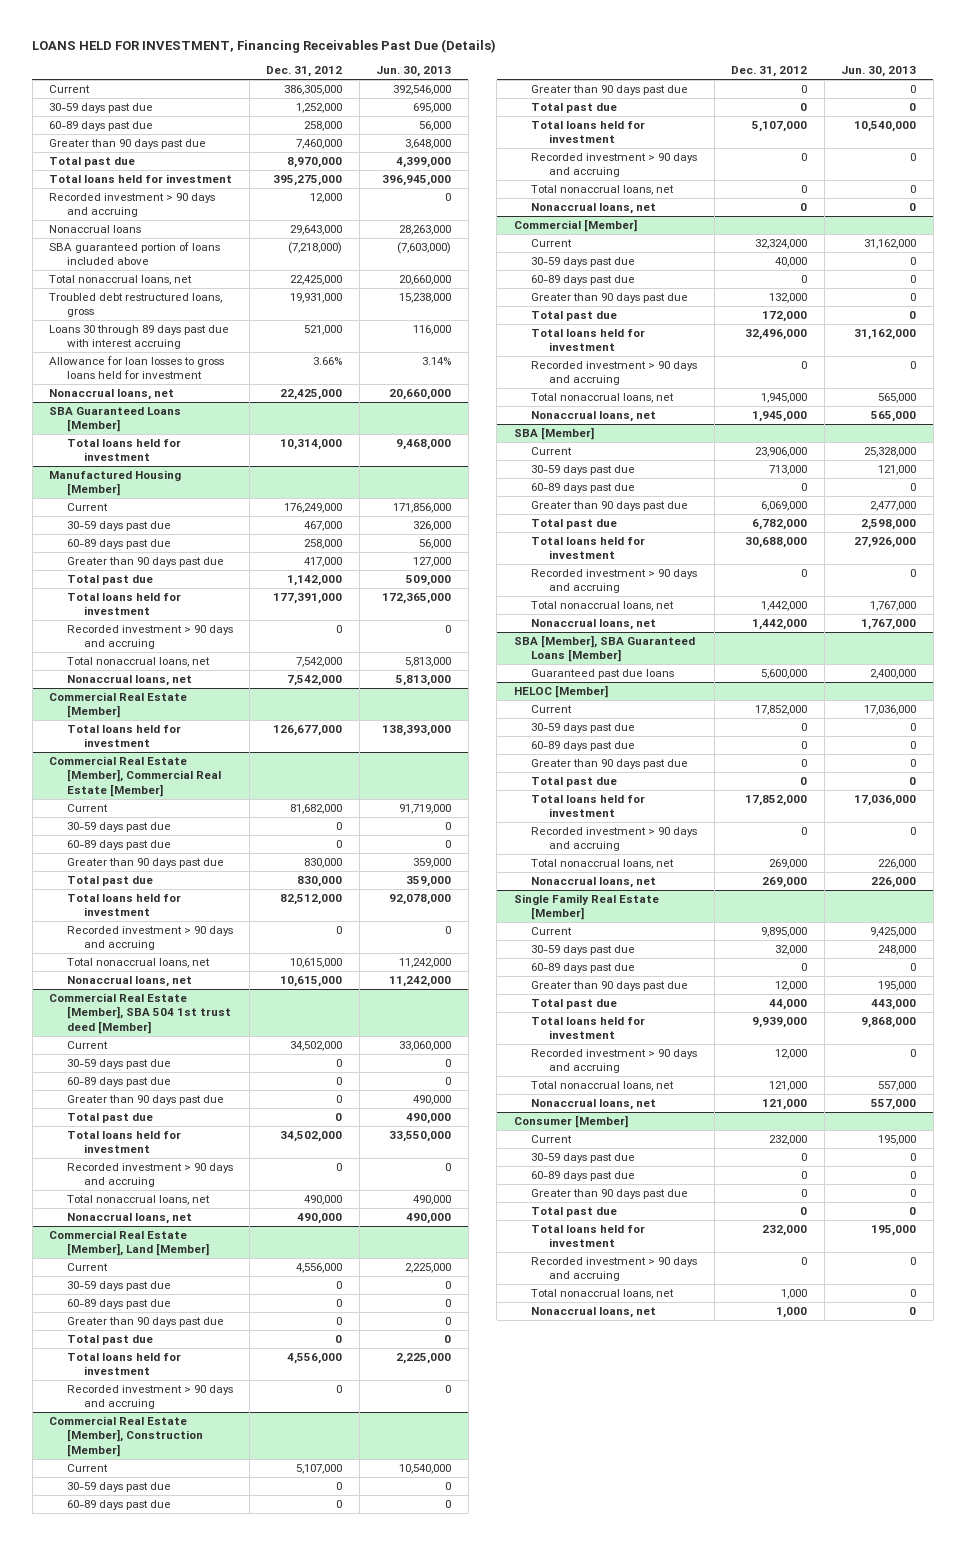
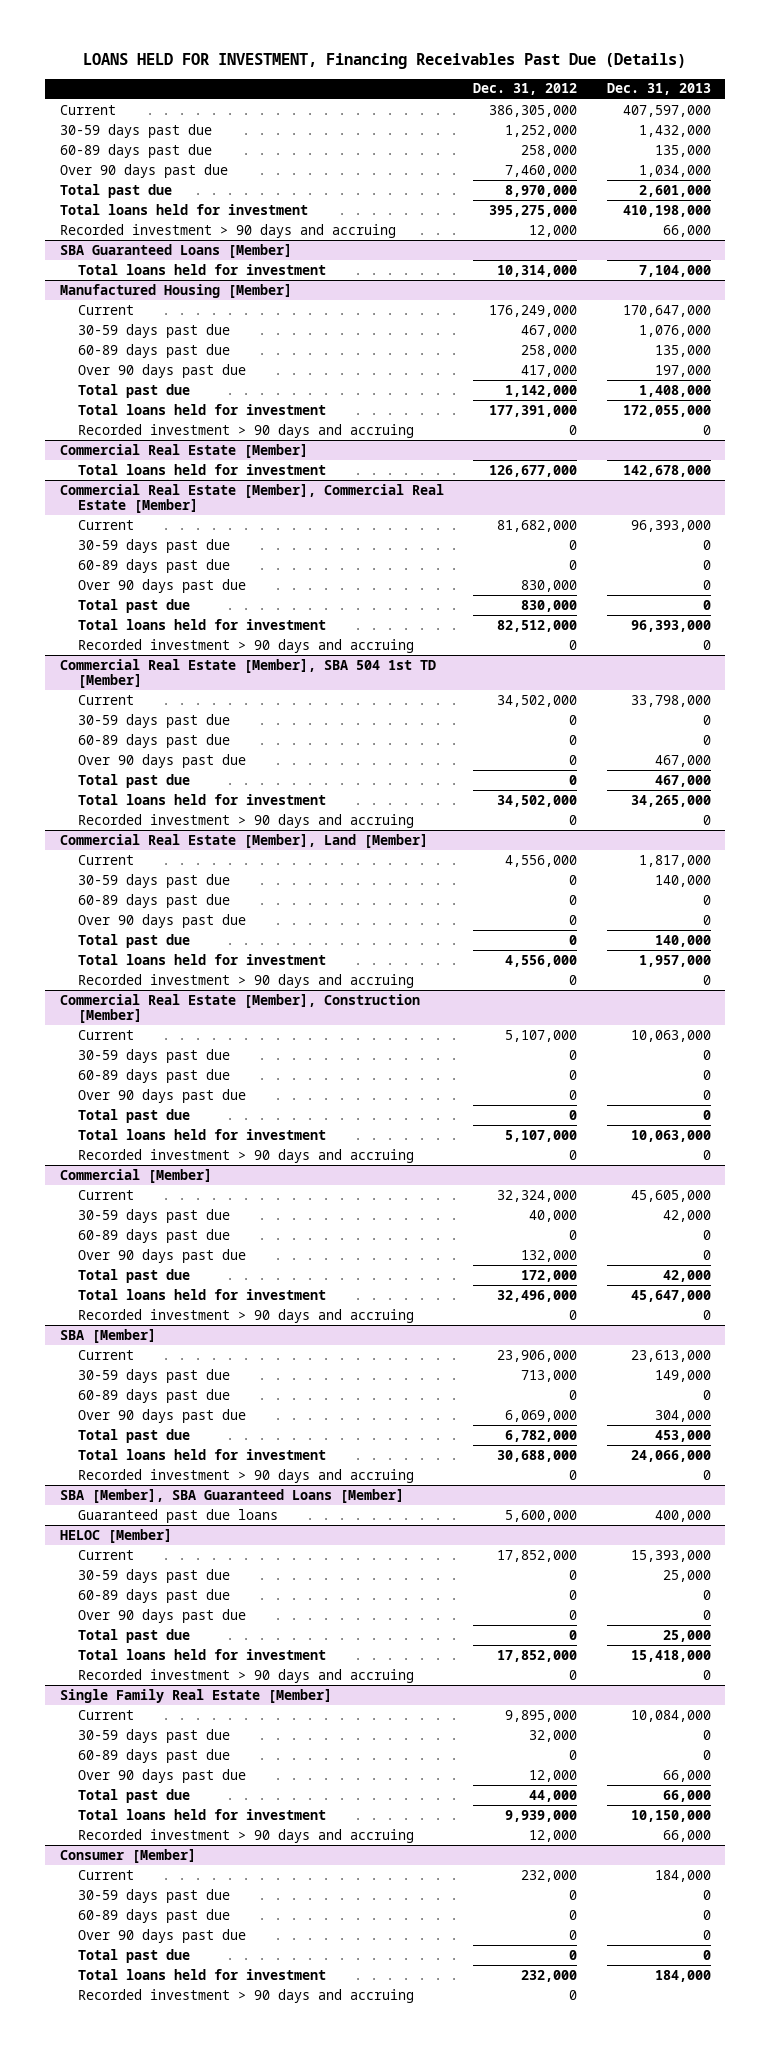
- | Dec. 31, 2012 | Jun. 30, 2013
+ | Dec. 31, 2012 | Dec. 31, 2013
- Greater than 90 days past due | 7,460,000 | 3,648,000
+ Over 90 days past due | 7,460,000 | 1,034,000
- Nonaccrual loans | 29,643,000 | 28,263,000
- SBA guaranteed portion of loans included above | (7,218,000) | (7,603,000)
- Total nonaccrual loans, net | 22,425,000 | 20,660,000
- Troubled debt restructured loans, gross | 19,931,000 | 15,238,000
- Loans 30 through 89 days past due with interest accruing | 521,000 | 116,000
- Allowance for loan losses to gross loans held for investment | 3.66% | 3.14%
- Nonaccrual loans, net | 22,425,000 | 20,660,000
@ Manufactured Housing [Member]
- Greater than 90 days past due | 417,000 | 127,000
+ Over 90 days past due | 417,000 | 197,000
- Total nonaccrual loans, net | 7,542,000 | 5,813,000
- Nonaccrual loans, net | 7,542,000 | 5,813,000
@ Commercial Real Estate [Member], Commercial Real Estate [Member]
- Greater than 90 days past due | 830,000 | 359,000
+ Over 90 days past due | 830,000 | 0
- Total nonaccrual loans, net | 10,615,000 | 11,242,000
- Nonaccrual loans, net | 10,615,000 | 11,242,000
- Commercial Real Estate [Member], SBA 504 1st trust deed [Member]
+ Commercial Real Estate [Member], SBA 504 1st TD [Member]
- Greater than 90 days past due | 0 | 490,000
+ Over 90 days past due | 0 | 467,000
- Total nonaccrual loans, net | 490,000 | 490,000
- Nonaccrual loans, net | 490,000 | 490,000
@ Commercial Real Estate [Member], Land [Member]
- Greater than 90 days past due | 0 | 0
+ Over 90 days past due | 0 | 0
@ Commercial Real Estate [Member], Construction [Member]
- Greater than 90 days past due | 0 | 0
+ Over 90 days past due | 0 | 0
- Total nonaccrual loans, net | 0 | 0
- Nonaccrual loans, net | 0 | 0
@ Commercial [Member]
- Greater than 90 days past due | 132,000 | 0
+ Over 90 days past due | 132,000 | 0
- Total nonaccrual loans, net | 1,945,000 | 565,000
- Nonaccrual loans, net | 1,945,000 | 565,000
@ SBA [Member]
- Greater than 90 days past due | 6,069,000 | 2,477,000
+ Over 90 days past due | 6,069,000 | 304,000
- Total nonaccrual loans, net | 1,442,000 | 1,767,000
- Nonaccrual loans, net | 1,442,000 | 1,767,000
@ HELOC [Member]
- Greater than 90 days past due | 0 | 0
+ Over 90 days past due | 0 | 0
- Total nonaccrual loans, net | 269,000 | 226,000
- Nonaccrual loans, net | 269,000 | 226,000
@ Single Family Real Estate [Member]
- Greater than 90 days past due | 12,000 | 195,000
+ Over 90 days past due | 12,000 | 66,000
- Total nonaccrual loans, net | 121,000 | 557,000
- Nonaccrual loans, net | 121,000 | 557,000
@ Consumer [Member]
- Greater than 90 days past due | 0 | 0
+ Over 90 days past due | 0 | 0
- Total nonaccrual loans, net | 1,000 | 0
- Nonaccrual loans, net | 1,000 | 0

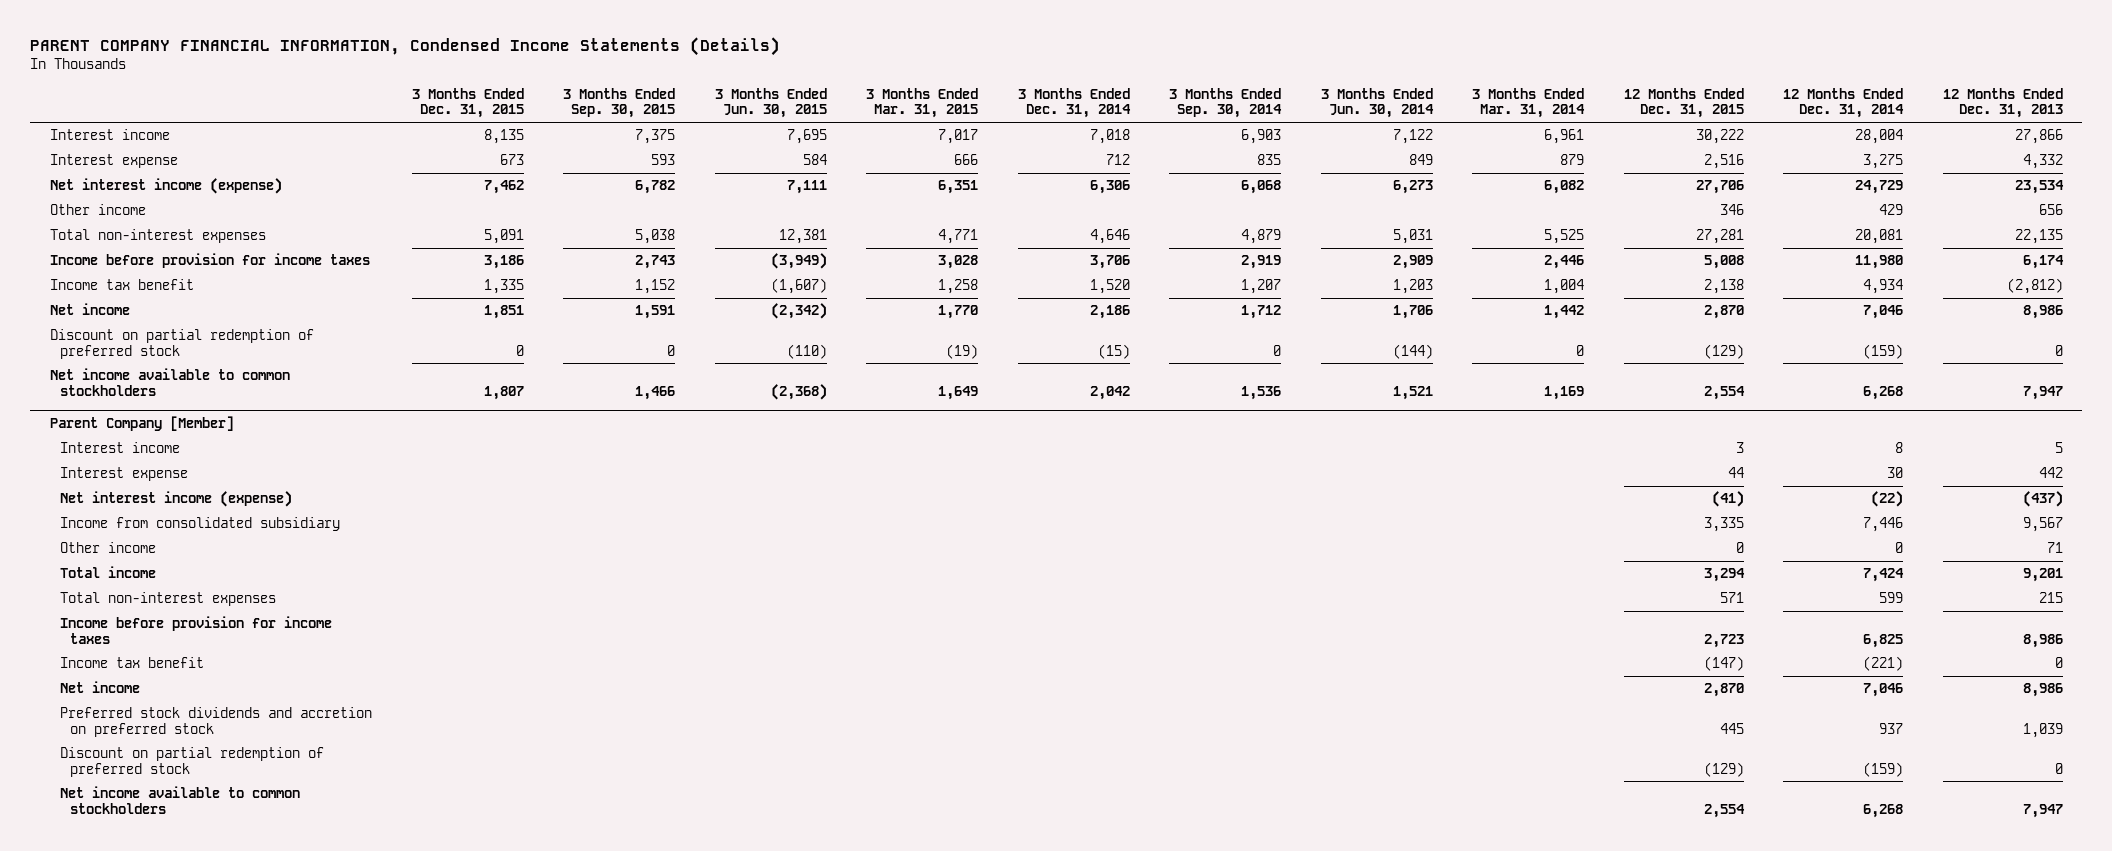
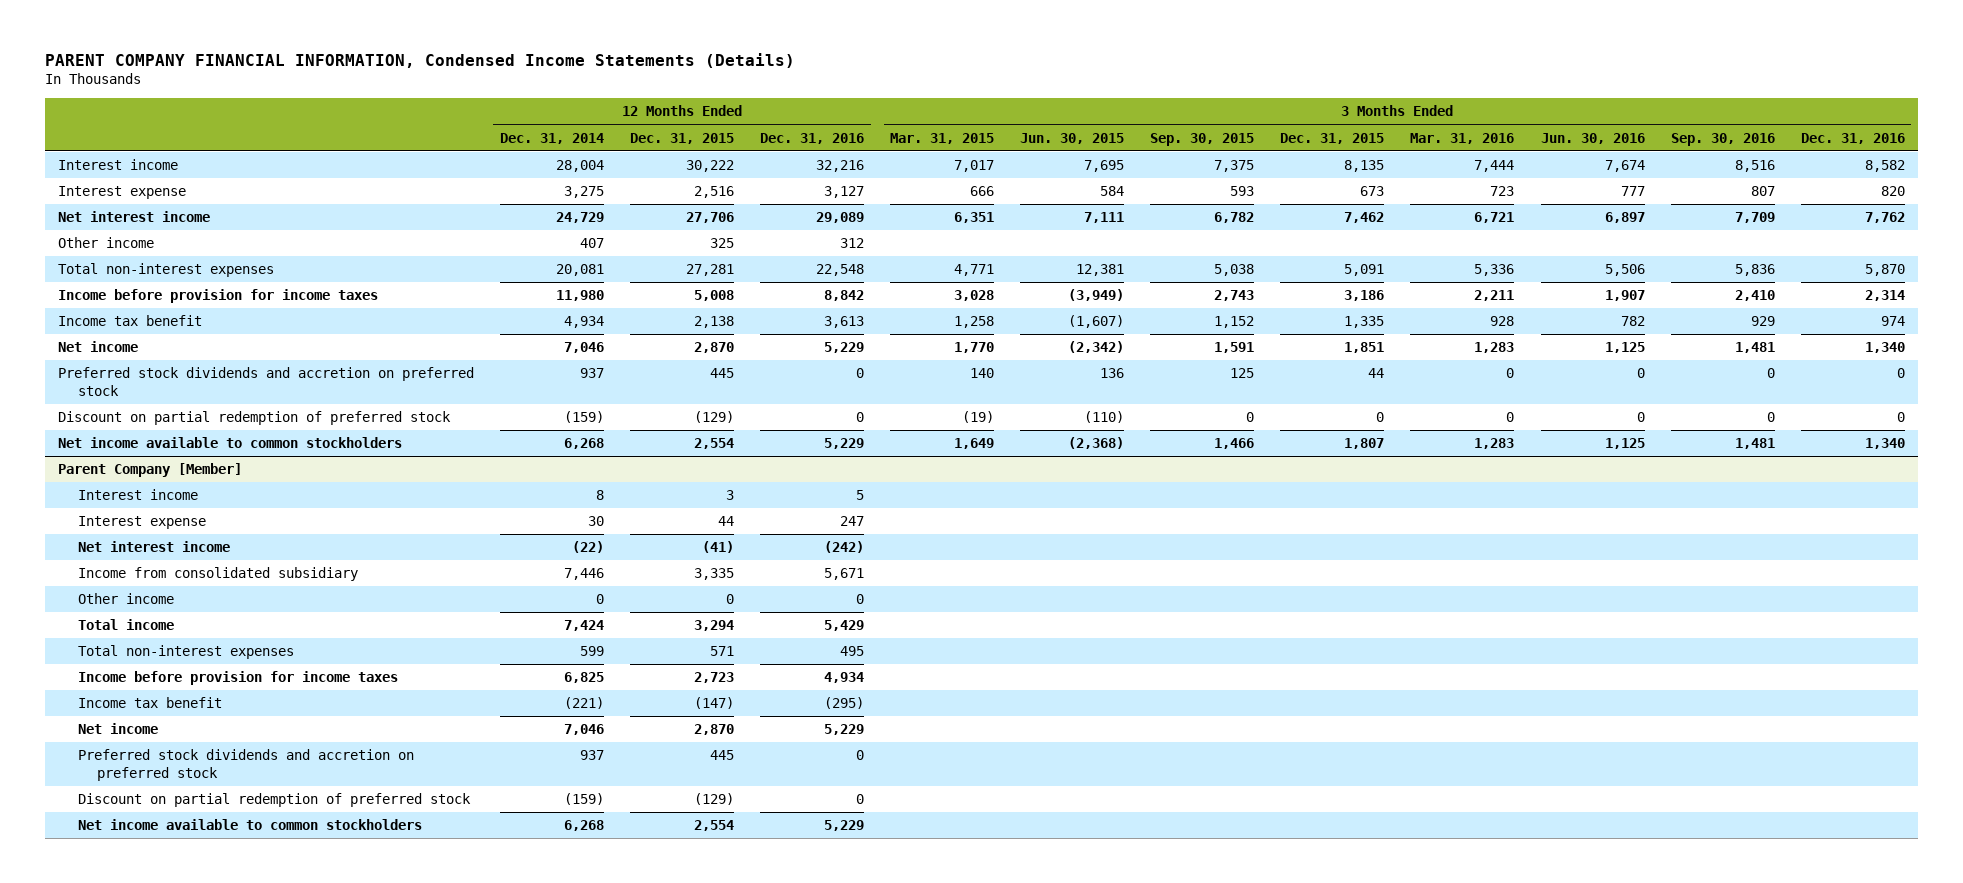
- | 3 Months Ended Dec. 31, 2015 | 3 Months Ended Sep. 30, 2015 | 3 Months Ended Jun. 30, 2015 | 3 Months Ended Mar. 31, 2015 | 3 Months Ended Dec. 31, 2014 | 3 Months Ended Sep. 30, 2014 | 3 Months Ended Jun. 30, 2014 | 3 Months Ended Mar. 31, 2014 | 12 Months Ended Dec. 31, 2015 | 12 Months Ended Dec. 31, 2014 | 12 Months Ended Dec. 31, 2013
+ | 12 Months Ended Dec. 31, 2014 | 12 Months Ended Dec. 31, 2015 | 12 Months Ended Dec. 31, 2016 | 3 Months Ended Mar. 31, 2015 | 3 Months Ended Jun. 30, 2015 | 3 Months Ended Sep. 30, 2015 | 3 Months Ended Dec. 31, 2015 | 3 Months Ended Mar. 31, 2016 | 3 Months Ended Jun. 30, 2016 | 3 Months Ended Sep. 30, 2016 | 3 Months Ended Dec. 31, 2016
- Net interest income (expense) | 7,462 | 6,782 | 7,111 | 6,351 | 6,306 | 6,068 | 6,273 | 6,082 | 27,706 | 24,729 | 23,534
- Other income | | | | | | | | | 346 | 429 | 656
+ Net interest income | 24,729 | 27,706 | 29,089 | 6,351 | 7,111 | 6,782 | 7,462 | 6,721 | 6,897 | 7,709 | 7,762
+ Other income | 407 | 325 | 312 | | | | | | | |
+ Preferred stock dividends and accretion on preferred stock | 937 | 445 | 0 | 140 | 136 | 125 | 44 | 0 | 0 | 0 | 0
@ Parent Company [Member]
- Net interest income (expense) | | | | | | | | | (41) | (22) | (437)
+ Net interest income | (22) | (41) | (242) | | | | | | | |

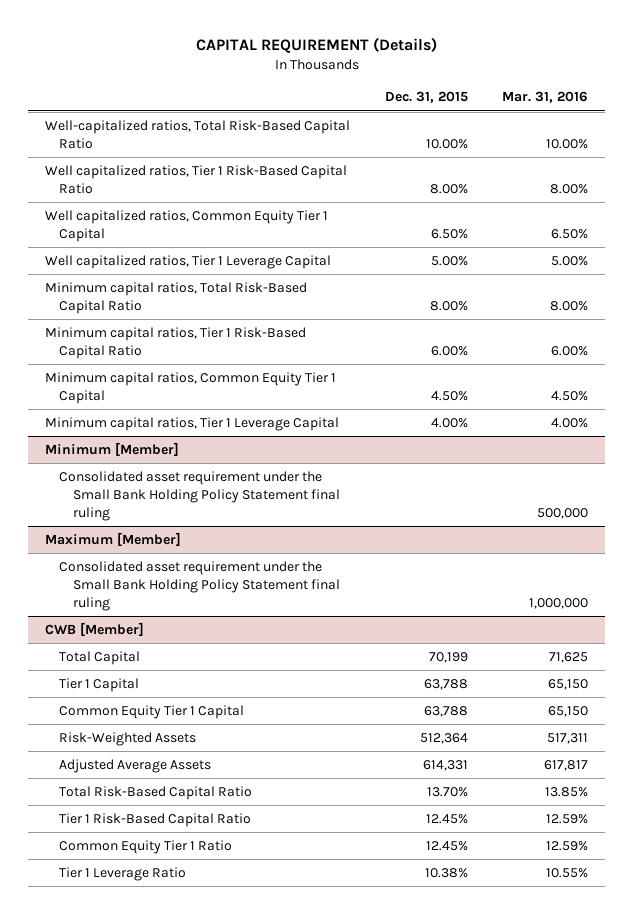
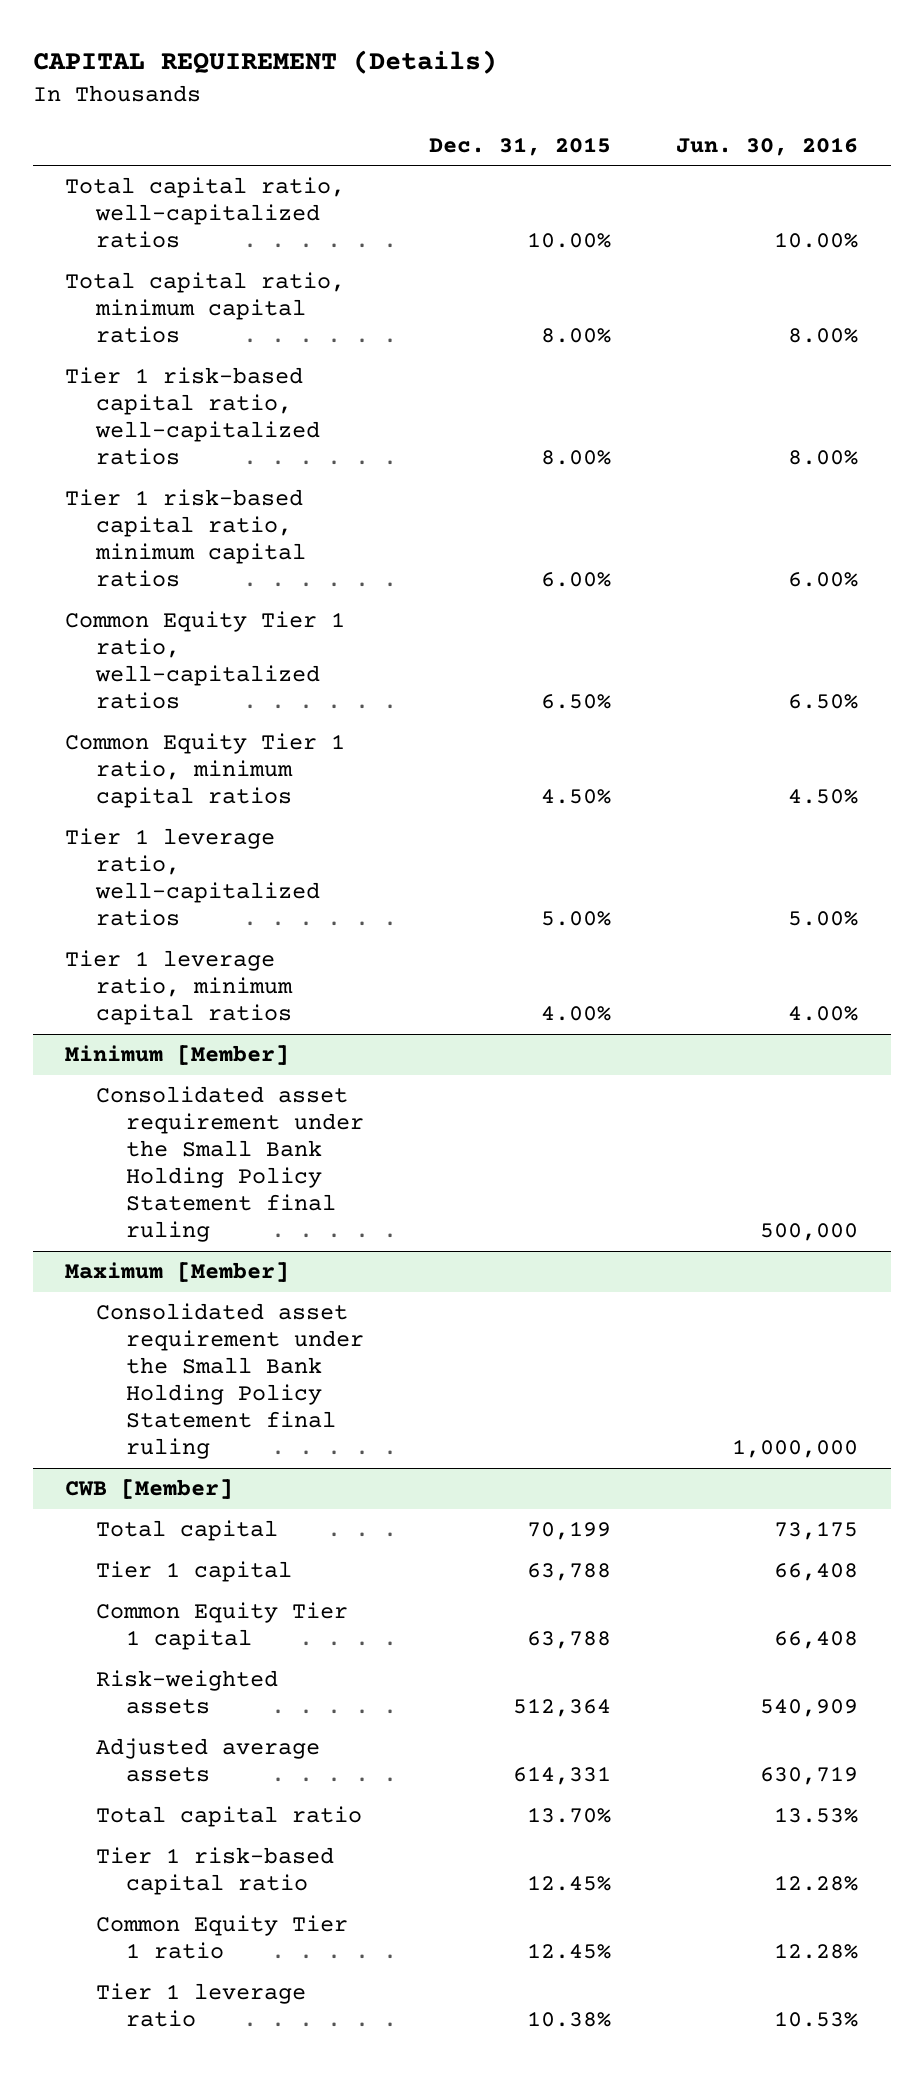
- | Dec. 31, 2015 | Mar. 31, 2016
+ | Dec. 31, 2015 | Jun. 30, 2016
- Well-capitalized ratios, Total Risk-Based Capital Ratio | 10.00% | 10.00%
- Well capitalized ratios, Tier 1 Risk-Based Capital Ratio | 8.00% | 8.00%
- Well capitalized ratios, Common Equity Tier 1 Capital | 6.50% | 6.50%
- Well capitalized ratios, Tier 1 Leverage Capital | 5.00% | 5.00%
- Minimum capital ratios, Total Risk-Based Capital Ratio | 8.00% | 8.00%
- Minimum capital ratios, Tier 1 Risk-Based Capital Ratio | 6.00% | 6.00%
- Minimum capital ratios, Common Equity Tier 1 Capital | 4.50% | 4.50%
- Minimum capital ratios, Tier 1 Leverage Capital | 4.00% | 4.00%
+ Total capital ratio, well-capitalized ratios | 10.00% | 10.00%
+ Total capital ratio, minimum capital ratios | 8.00% | 8.00%
+ Tier 1 risk-based capital ratio, well-capitalized ratios | 8.00% | 8.00%
+ Tier 1 risk-based capital ratio, minimum capital ratios | 6.00% | 6.00%
+ Common Equity Tier 1 ratio, well-capitalized ratios | 6.50% | 6.50%
+ Common Equity Tier 1 ratio, minimum capital ratios | 4.50% | 4.50%
+ Tier 1 leverage ratio, well-capitalized ratios | 5.00% | 5.00%
+ Tier 1 leverage ratio, minimum capital ratios | 4.00% | 4.00%
@ CWB [Member]
- Total Capital | 70,199 | 71,625
- Tier 1 Capital | 63,788 | 65,150
- Common Equity Tier 1 Capital | 63,788 | 65,150
- Risk-Weighted Assets | 512,364 | 517,311
- Adjusted Average Assets | 614,331 | 617,817
- Total Risk-Based Capital Ratio | 13.70% | 13.85%
- Tier 1 Risk-Based Capital Ratio | 12.45% | 12.59%
- Common Equity Tier 1 Ratio | 12.45% | 12.59%
- Tier 1 Leverage Ratio | 10.38% | 10.55%
+ Total capital | 70,199 | 73,175
+ Tier 1 capital | 63,788 | 66,408
+ Common Equity Tier 1 capital | 63,788 | 66,408
+ Risk-weighted assets | 512,364 | 540,909
+ Adjusted average assets | 614,331 | 630,719
+ Total capital ratio | 13.70% | 13.53%
+ Tier 1 risk-based capital ratio | 12.45% | 12.28%
+ Common Equity Tier 1 ratio | 12.45% | 12.28%
+ Tier 1 leverage ratio | 10.38% | 10.53%

